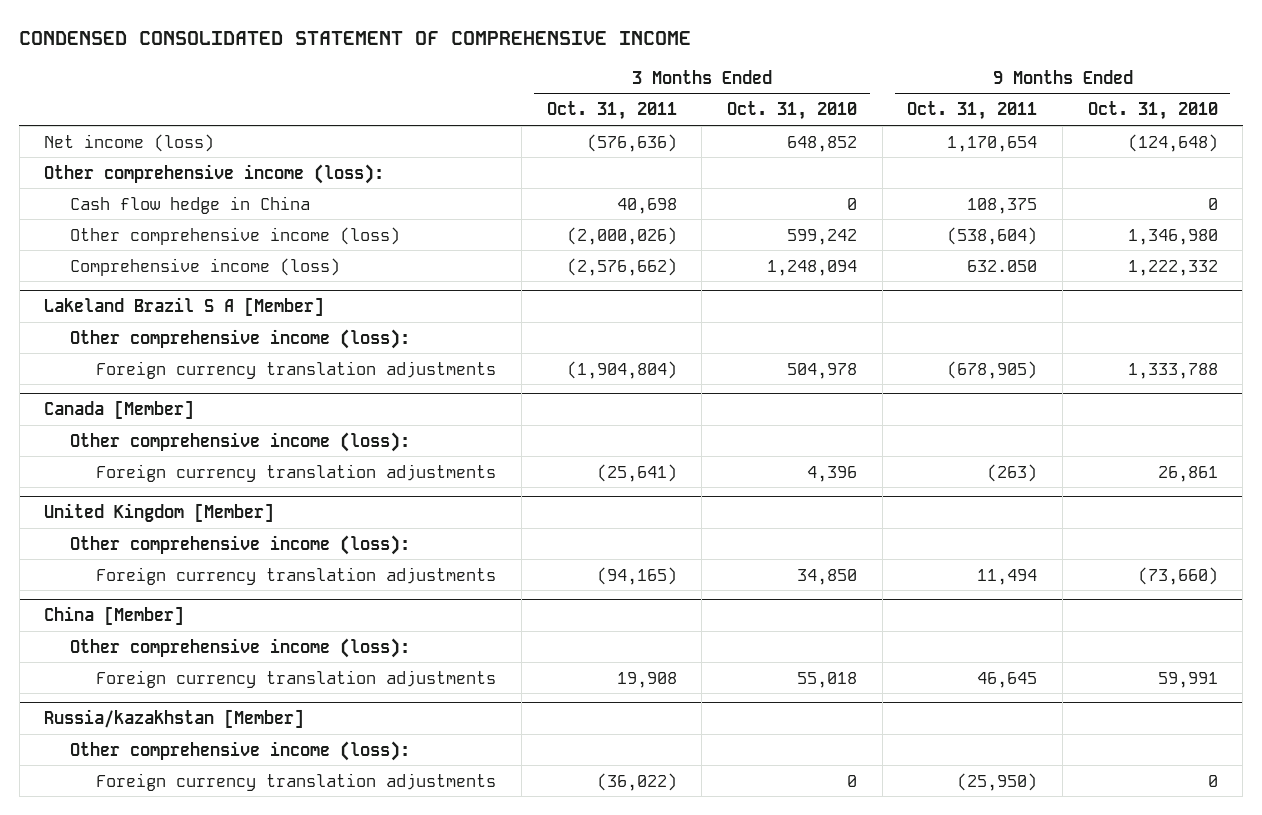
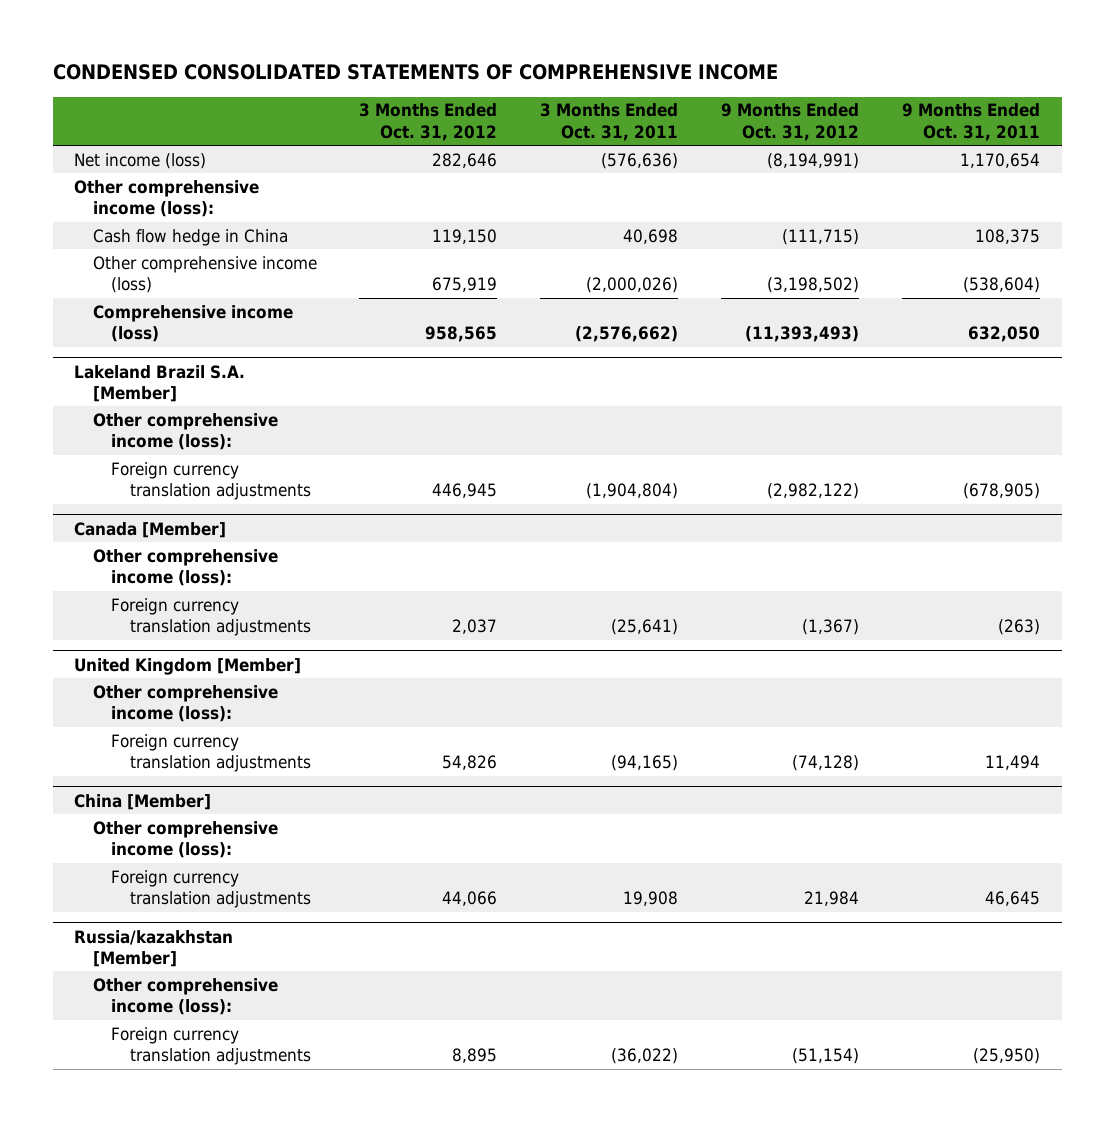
- CONDENSED CONSOLIDATED STATEMENT OF COMPREHENSIVE INCOME
+ CONDENSED CONSOLIDATED STATEMENTS OF COMPREHENSIVE INCOME
- | 3 Months Ended Oct. 31, 2011 | 3 Months Ended Oct. 31, 2010 | 9 Months Ended Oct. 31, 2011 | 9 Months Ended Oct. 31, 2010
+ | 3 Months Ended Oct. 31, 2012 | 3 Months Ended Oct. 31, 2011 | 9 Months Ended Oct. 31, 2012 | 9 Months Ended Oct. 31, 2011
- Comprehensive income (loss) | (2,576,662) | 1,248,094 | 632.050 | 1,222,332
- Lakeland Brazil S A [Member]
+ Comprehensive income (loss) | 958,565 | (2,576,662) | (11,393,493) | 632,050
+ Lakeland Brazil S.A. [Member]

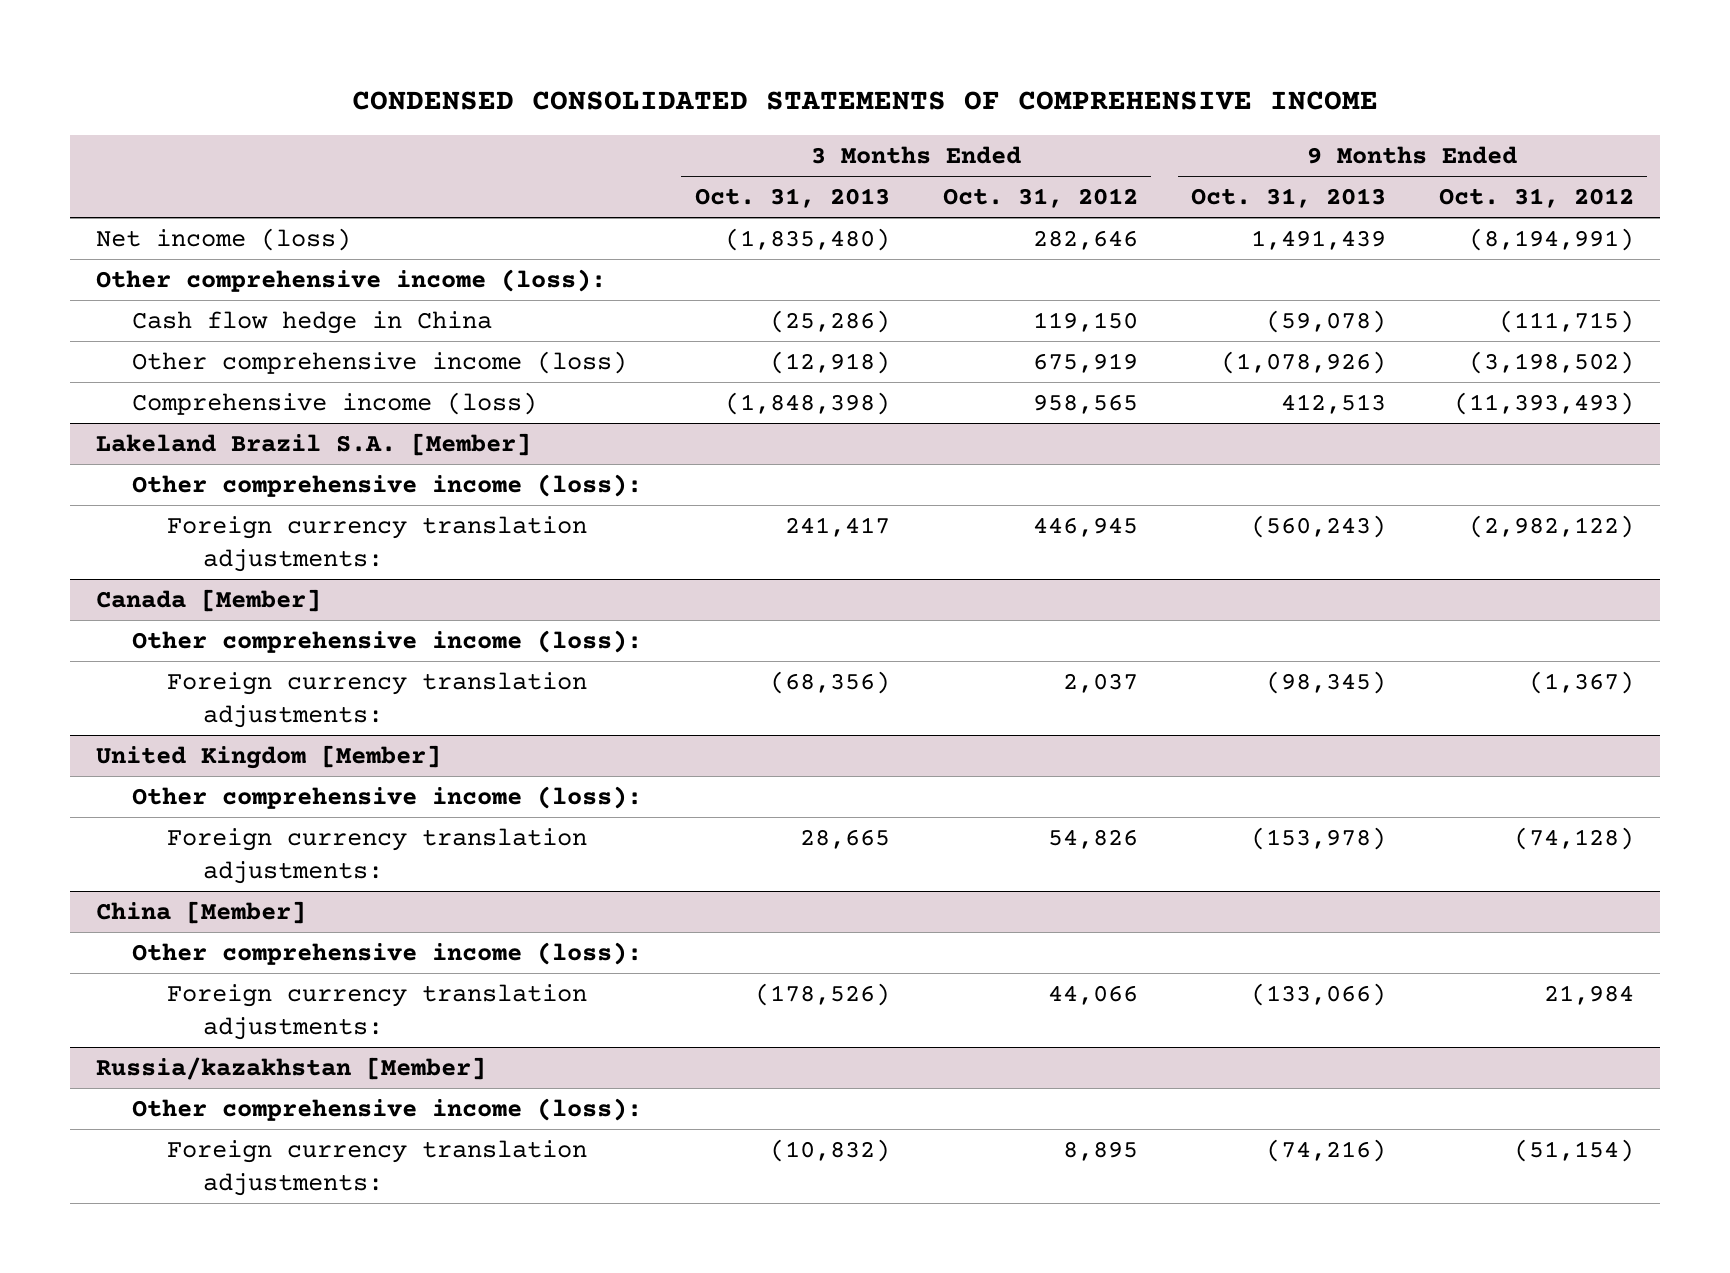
- | 3 Months Ended Oct. 31, 2012 | 3 Months Ended Oct. 31, 2011 | 9 Months Ended Oct. 31, 2012 | 9 Months Ended Oct. 31, 2011
+ | 3 Months Ended Oct. 31, 2013 | 3 Months Ended Oct. 31, 2012 | 9 Months Ended Oct. 31, 2013 | 9 Months Ended Oct. 31, 2012
@ Lakeland Brazil S.A. [Member]
- Foreign currency translation adjustments | 446,945 | (1,904,804) | (2,982,122) | (678,905)
+ Foreign currency translation adjustments: | 241,417 | 446,945 | (560,243) | (2,982,122)
@ Canada [Member]
- Foreign currency translation adjustments | 2,037 | (25,641) | (1,367) | (263)
+ Foreign currency translation adjustments: | (68,356) | 2,037 | (98,345) | (1,367)
@ United Kingdom [Member]
- Foreign currency translation adjustments | 54,826 | (94,165) | (74,128) | 11,494
+ Foreign currency translation adjustments: | 28,665 | 54,826 | (153,978) | (74,128)
@ China [Member]
- Foreign currency translation adjustments | 44,066 | 19,908 | 21,984 | 46,645
+ Foreign currency translation adjustments: | (178,526) | 44,066 | (133,066) | 21,984
@ Russia/kazakhstan [Member]
- Foreign currency translation adjustments | 8,895 | (36,022) | (51,154) | (25,950)
+ Foreign currency translation adjustments: | (10,832) | 8,895 | (74,216) | (51,154)

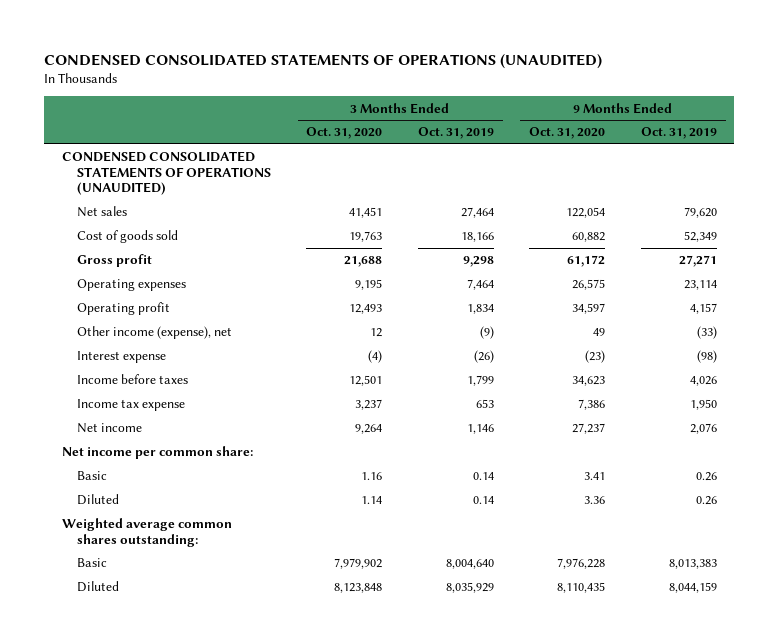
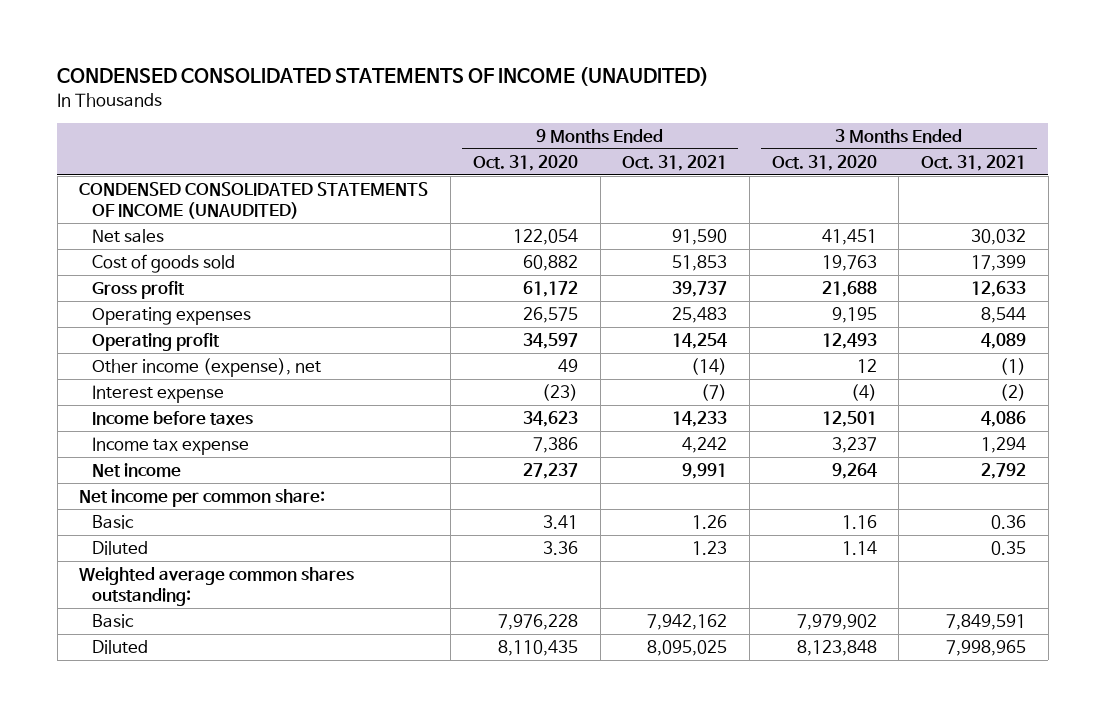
- CONDENSED CONSOLIDATED STATEMENTS OF OPERATIONS (UNAUDITED)
+ CONDENSED CONSOLIDATED STATEMENTS OF INCOME (UNAUDITED)
- | 3 Months Ended Oct. 31, 2020 | 3 Months Ended Oct. 31, 2019 | 9 Months Ended Oct. 31, 2020 | 9 Months Ended Oct. 31, 2019
+ | 9 Months Ended Oct. 31, 2020 | 9 Months Ended Oct. 31, 2021 | 3 Months Ended Oct. 31, 2020 | 3 Months Ended Oct. 31, 2021
- CONDENSED CONSOLIDATED STATEMENTS OF OPERATIONS (UNAUDITED)
+ CONDENSED CONSOLIDATED STATEMENTS OF INCOME (UNAUDITED)

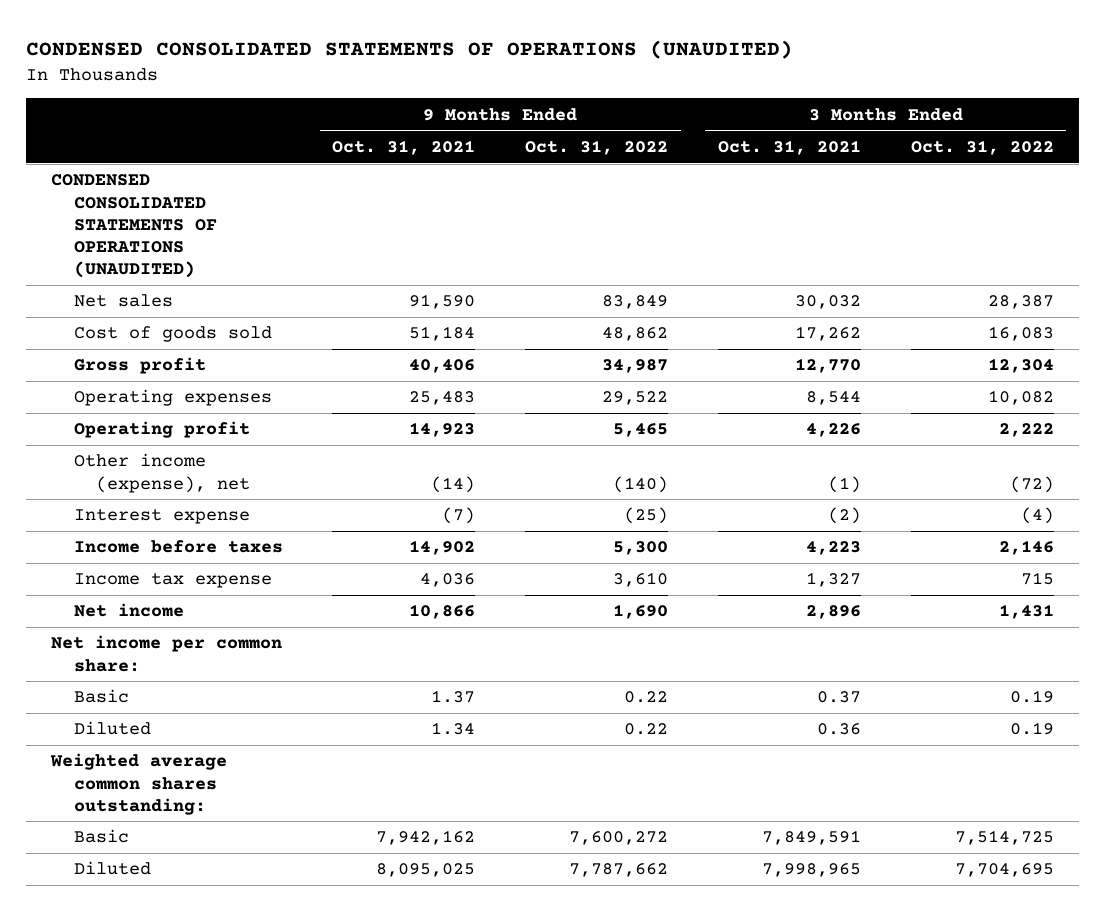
- CONDENSED CONSOLIDATED STATEMENTS OF INCOME (UNAUDITED)
+ CONDENSED CONSOLIDATED STATEMENTS OF OPERATIONS (UNAUDITED)
- | 9 Months Ended Oct. 31, 2020 | 9 Months Ended Oct. 31, 2021 | 3 Months Ended Oct. 31, 2020 | 3 Months Ended Oct. 31, 2021
+ | 9 Months Ended Oct. 31, 2021 | 9 Months Ended Oct. 31, 2022 | 3 Months Ended Oct. 31, 2021 | 3 Months Ended Oct. 31, 2022
- CONDENSED CONSOLIDATED STATEMENTS OF INCOME (UNAUDITED)
+ CONDENSED CONSOLIDATED STATEMENTS OF OPERATIONS (UNAUDITED)
- Cost of goods sold | 60,882 | 51,853 | 19,763 | 17,399
- Gross profit | 61,172 | 39,737 | 21,688 | 12,633
+ Cost of goods sold | 51,184 | 48,862 | 17,262 | 16,083
+ Gross profit | 40,406 | 34,987 | 12,770 | 12,304
- Operating profit | 34,597 | 14,254 | 12,493 | 4,089
+ Operating profit | 14,923 | 5,465 | 4,226 | 2,222
- Income before taxes | 34,623 | 14,233 | 12,501 | 4,086
- Income tax expense | 7,386 | 4,242 | 3,237 | 1,294
- Net income | 27,237 | 9,991 | 9,264 | 2,792
+ Income before taxes | 14,902 | 5,300 | 4,223 | 2,146
+ Income tax expense | 4,036 | 3,610 | 1,327 | 715
+ Net income | 10,866 | 1,690 | 2,896 | 1,431
- Basic | 3.41 | 1.26 | 1.16 | 0.36
- Diluted | 3.36 | 1.23 | 1.14 | 0.35
+ Basic | 1.37 | 0.22 | 0.37 | 0.19
+ Diluted | 1.34 | 0.22 | 0.36 | 0.19

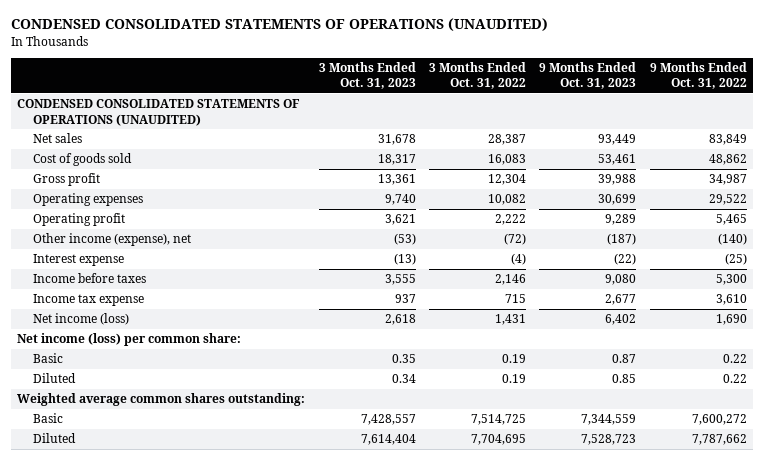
- | 9 Months Ended Oct. 31, 2021 | 9 Months Ended Oct. 31, 2022 | 3 Months Ended Oct. 31, 2021 | 3 Months Ended Oct. 31, 2022
+ | 3 Months Ended Oct. 31, 2023 | 3 Months Ended Oct. 31, 2022 | 9 Months Ended Oct. 31, 2023 | 9 Months Ended Oct. 31, 2022
- Net income | 10,866 | 1,690 | 2,896 | 1,431
- Net income per common share:
+ Net income (loss) | 2,618 | 1,431 | 6,402 | 1,690
+ Net income (loss) per common share:

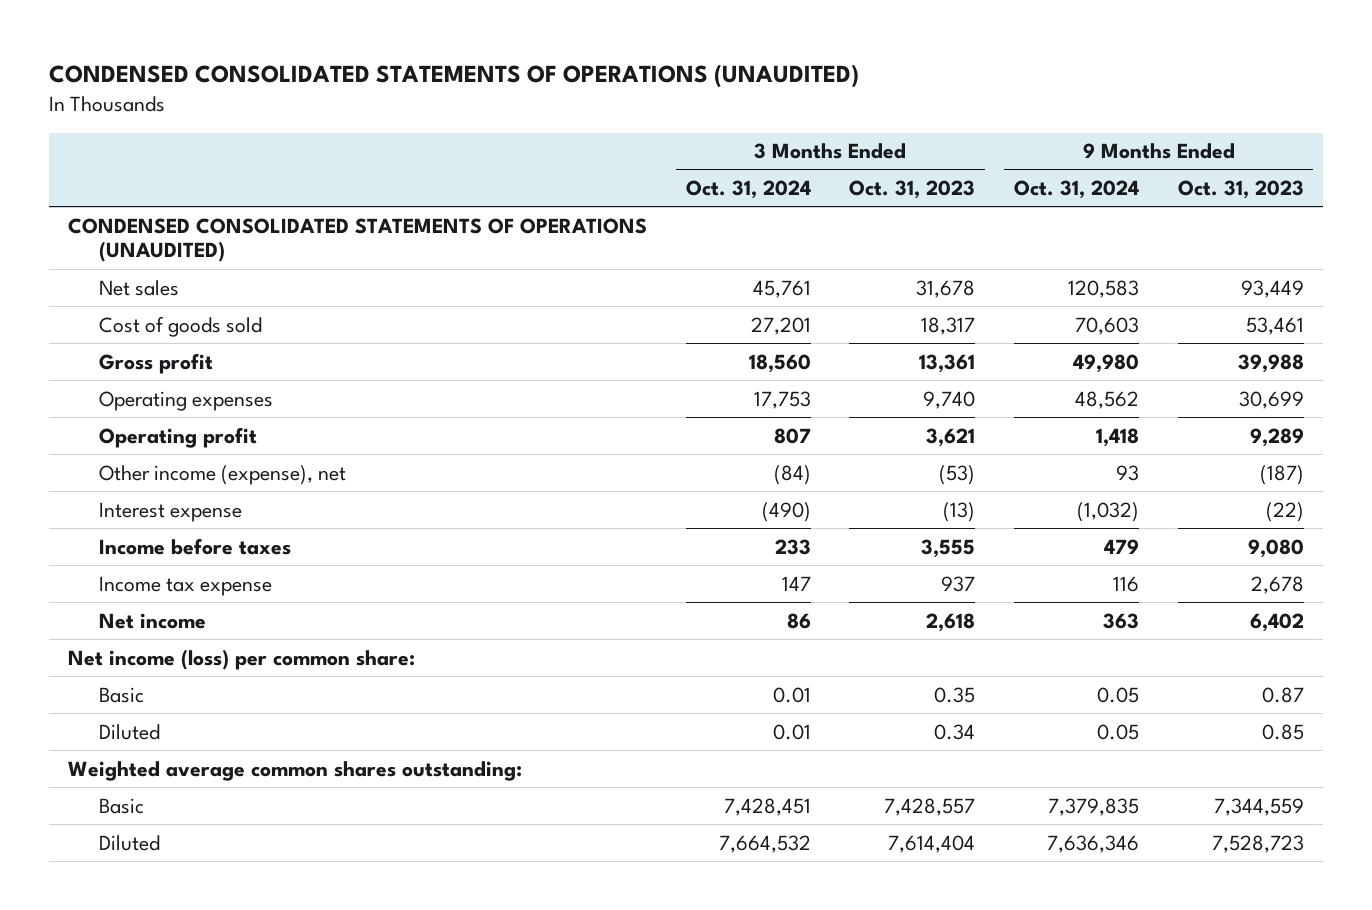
- | 3 Months Ended Oct. 31, 2023 | 3 Months Ended Oct. 31, 2022 | 9 Months Ended Oct. 31, 2023 | 9 Months Ended Oct. 31, 2022
+ | 3 Months Ended Oct. 31, 2024 | 3 Months Ended Oct. 31, 2023 | 9 Months Ended Oct. 31, 2024 | 9 Months Ended Oct. 31, 2023
- Income tax expense | 937 | 715 | 2,677 | 3,610
- Net income (loss) | 2,618 | 1,431 | 6,402 | 1,690
+ Income tax expense | 147 | 937 | 116 | 2,678
+ Net income | 86 | 2,618 | 363 | 6,402

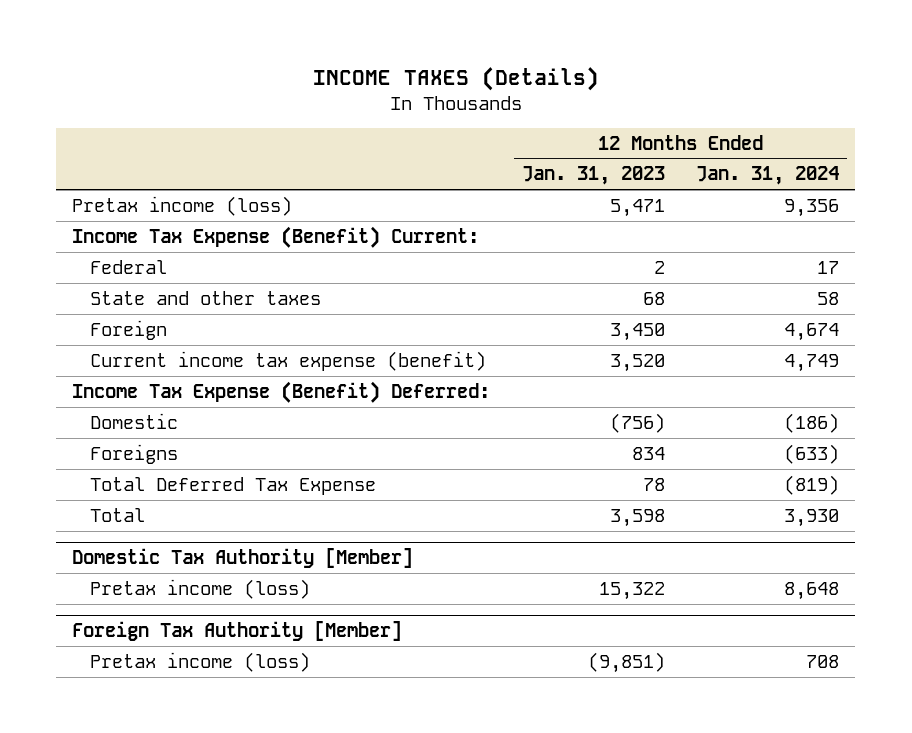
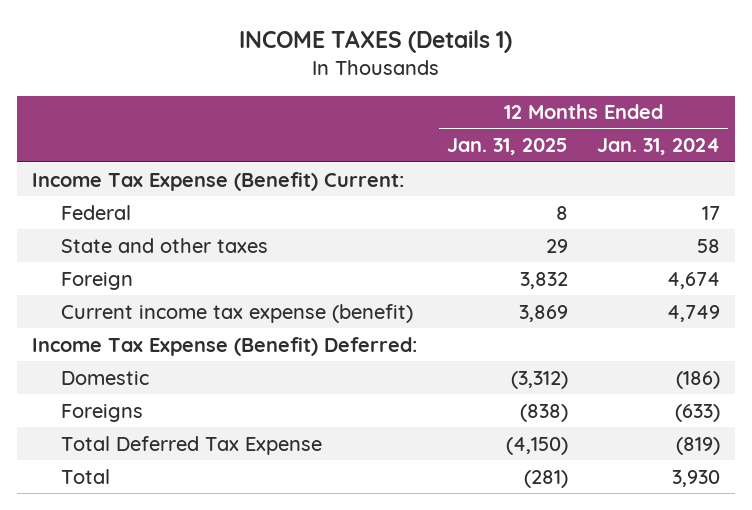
- INCOME TAXES (Details)
+ INCOME TAXES (Details 1)
- | 12 Months Ended Jan. 31, 2023 | 12 Months Ended Jan. 31, 2024
+ | 12 Months Ended Jan. 31, 2025 | 12 Months Ended Jan. 31, 2024
- Pretax income (loss) | 5,471 | 9,356
- Domestic Tax Authority [Member]
- Pretax income (loss) | 15,322 | 8,648
- Foreign Tax Authority [Member]
- Pretax income (loss) | (9,851) | 708

